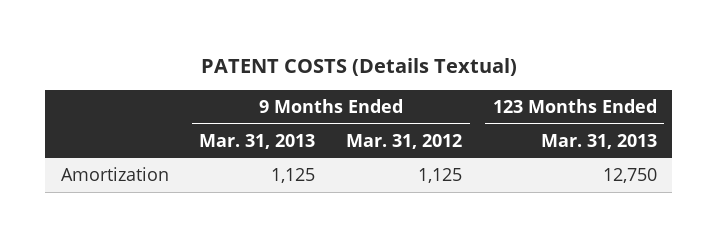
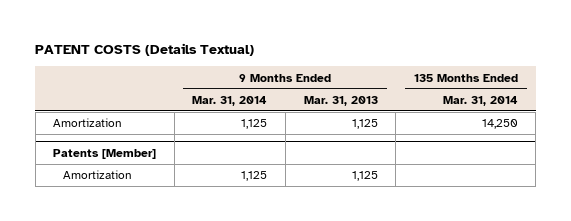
- | 9 Months Ended Mar. 31, 2013 | 9 Months Ended Mar. 31, 2012 | 123 Months Ended Mar. 31, 2013
+ | 9 Months Ended Mar. 31, 2014 | 9 Months Ended Mar. 31, 2013 | 135 Months Ended Mar. 31, 2014
+ Patents [Member]
+ Amortization | 1,125 | 1,125 |

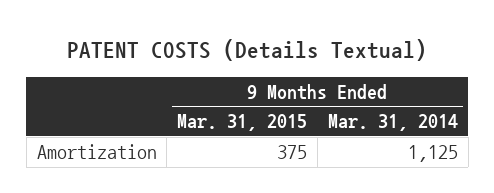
- | 9 Months Ended Mar. 31, 2014 | 9 Months Ended Mar. 31, 2013 | 135 Months Ended Mar. 31, 2014
+ | 9 Months Ended Mar. 31, 2015 | 9 Months Ended Mar. 31, 2014
- Patents [Member]
- Amortization | 1,125 | 1,125 |

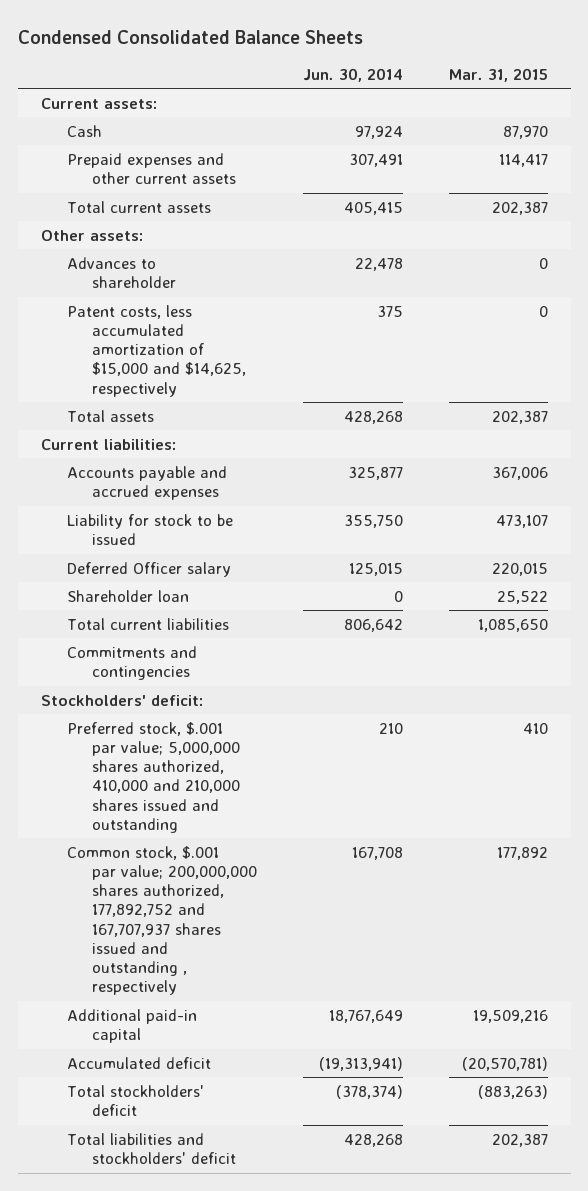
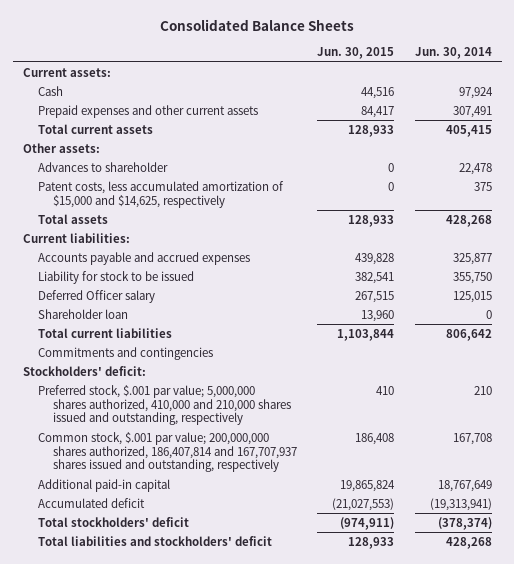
- Condensed Consolidated Balance Sheets
+ Consolidated Balance Sheets
- | Jun. 30, 2014 | Mar. 31, 2015
+ | Jun. 30, 2015 | Jun. 30, 2014
- Preferred stock, $.001 par value; 5,000,000 shares authorized, 410,000 and 210,000 shares issued and outstanding | 210 | 410
- Common stock, $.001 par value; 200,000,000 shares authorized, 177,892,752 and 167,707,937 shares issued and outstanding , respectively | 167,708 | 177,892
+ Preferred stock, $.001 par value; 5,000,000 shares authorized, 410,000 and 210,000 shares issued and outstanding, respectively | 410 | 210
+ Common stock, $.001 par value; 200,000,000 shares authorized, 186,407,814 and 167,707,937 shares issued and outstanding, respectively | 186,408 | 167,708

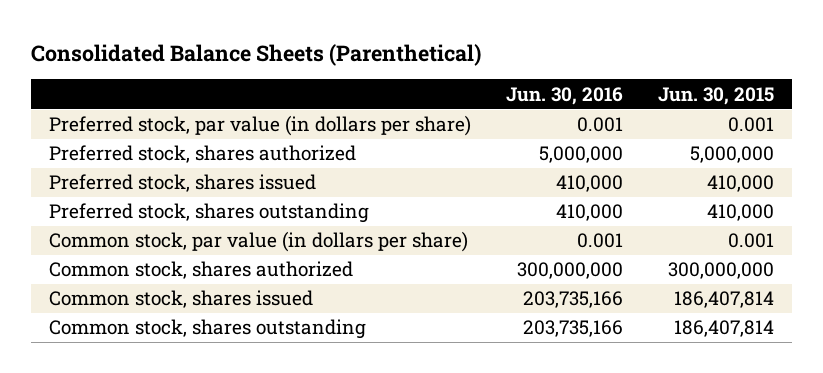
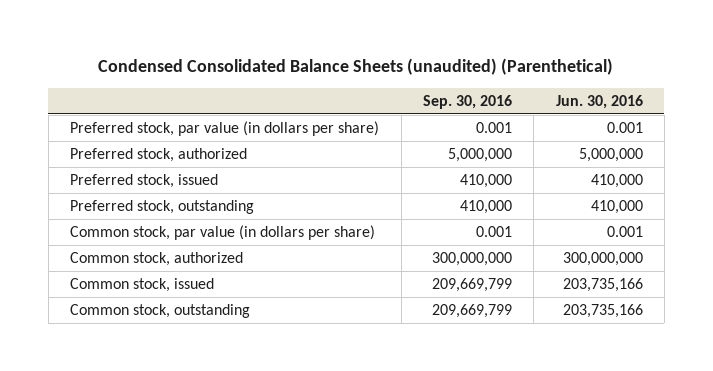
- Consolidated Balance Sheets (Parenthetical)
+ Condensed Consolidated Balance Sheets (unaudited) (Parenthetical)
- | Jun. 30, 2016 | Jun. 30, 2015
+ | Sep. 30, 2016 | Jun. 30, 2016
- Preferred stock, shares authorized | 5,000,000 | 5,000,000
- Preferred stock, shares issued | 410,000 | 410,000
- Preferred stock, shares outstanding | 410,000 | 410,000
+ Preferred stock, authorized | 5,000,000 | 5,000,000
+ Preferred stock, issued | 410,000 | 410,000
+ Preferred stock, outstanding | 410,000 | 410,000
- Common stock, shares authorized | 300,000,000 | 300,000,000
- Common stock, shares issued | 203,735,166 | 186,407,814
- Common stock, shares outstanding | 203,735,166 | 186,407,814
+ Common stock, authorized | 300,000,000 | 300,000,000
+ Common stock, issued | 209,669,799 | 203,735,166
+ Common stock, outstanding | 209,669,799 | 203,735,166

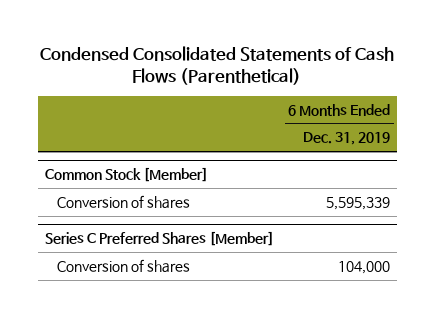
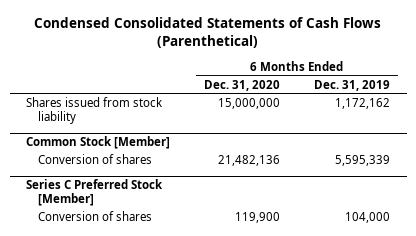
- | 6 Months Ended Dec. 31, 2019
+ | 6 Months Ended Dec. 31, 2020 | 6 Months Ended Dec. 31, 2019
+ Shares issued from stock liability | 15,000,000 | 1,172,162
- Series C Preferred Shares [Member]
+ Series C Preferred Stock [Member]

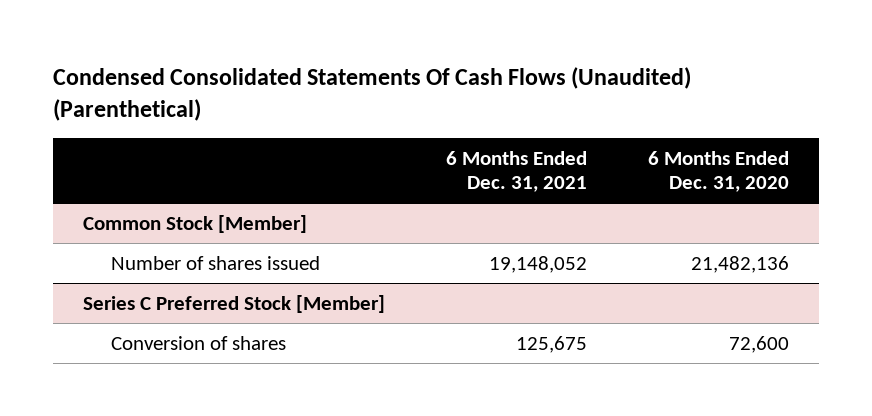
- Condensed Consolidated Statements of Cash Flows (Parenthetical)
+ Condensed Consolidated Statements Of Cash Flows (Unaudited) (Parenthetical)
- | 6 Months Ended Dec. 31, 2020 | 6 Months Ended Dec. 31, 2019
+ | 6 Months Ended Dec. 31, 2021 | 6 Months Ended Dec. 31, 2020
- Shares issued from stock liability | 15,000,000 | 1,172,162
@ Common Stock [Member]
- Conversion of shares | 21,482,136 | 5,595,339
+ Number of shares issued | 19,148,052 | 21,482,136
@ Series C Preferred Stock [Member]
- Conversion of shares | 119,900 | 104,000
+ Conversion of shares | 125,675 | 72,600

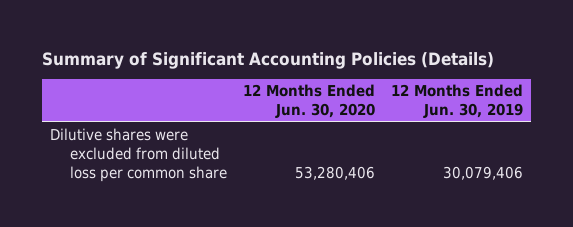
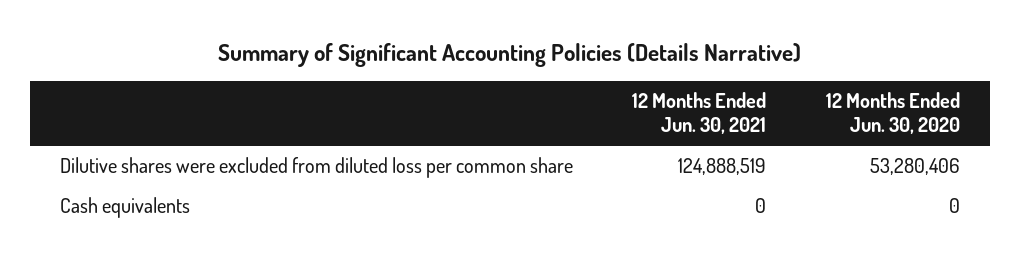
- Summary of Significant Accounting Policies (Details)
+ Summary of Significant Accounting Policies (Details Narrative)
- | 12 Months Ended Jun. 30, 2020 | 12 Months Ended Jun. 30, 2019
+ | 12 Months Ended Jun. 30, 2021 | 12 Months Ended Jun. 30, 2020
+ Cash equivalents | 0 | 0

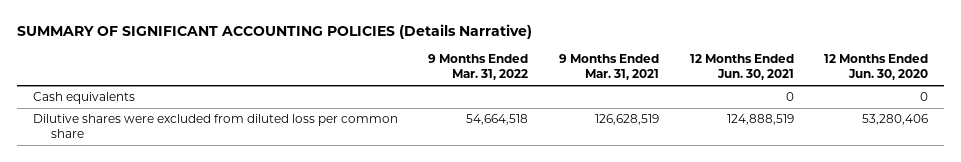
- Summary of Significant Accounting Policies (Details Narrative)
+ SUMMARY OF SIGNIFICANT ACCOUNTING POLICIES (Details Narrative)
- | 12 Months Ended Jun. 30, 2021 | 12 Months Ended Jun. 30, 2020
+ | 9 Months Ended Mar. 31, 2022 | 9 Months Ended Mar. 31, 2021 | 12 Months Ended Jun. 30, 2021 | 12 Months Ended Jun. 30, 2020
moved down: Dilutive shares were excluded from diluted loss per common share | 54,664,518 | 126,628,519 | 124,888,519 | 53,280,406

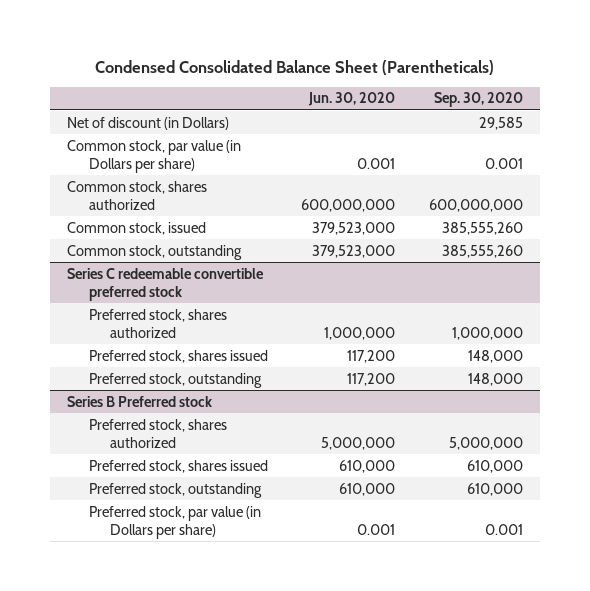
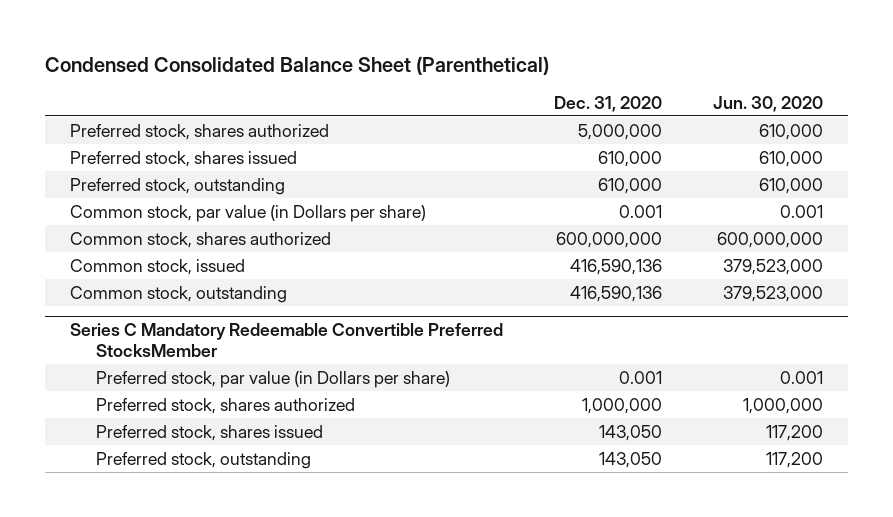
- Condensed Consolidated Balance Sheet (Parentheticals)
+ Condensed Consolidated Balance Sheet (Parenthetical)
- | Jun. 30, 2020 | Sep. 30, 2020
+ | Dec. 31, 2020 | Jun. 30, 2020
- Net of discount (in Dollars) | | 29,585
+ Preferred stock, shares authorized | 5,000,000 | 610,000
+ Preferred stock, shares issued | 610,000 | 610,000
+ Preferred stock, outstanding | 610,000 | 610,000
- Series C redeemable convertible preferred stock
+ Series C Mandatory Redeemable Convertible Preferred StocksMember
+ Preferred stock, par value (in Dollars per share) | 0.001 | 0.001
- Series B Preferred stock
- Preferred stock, shares authorized | 5,000,000 | 5,000,000
- Preferred stock, shares issued | 610,000 | 610,000
- Preferred stock, outstanding | 610,000 | 610,000
- Preferred stock, par value (in Dollars per share) | 0.001 | 0.001

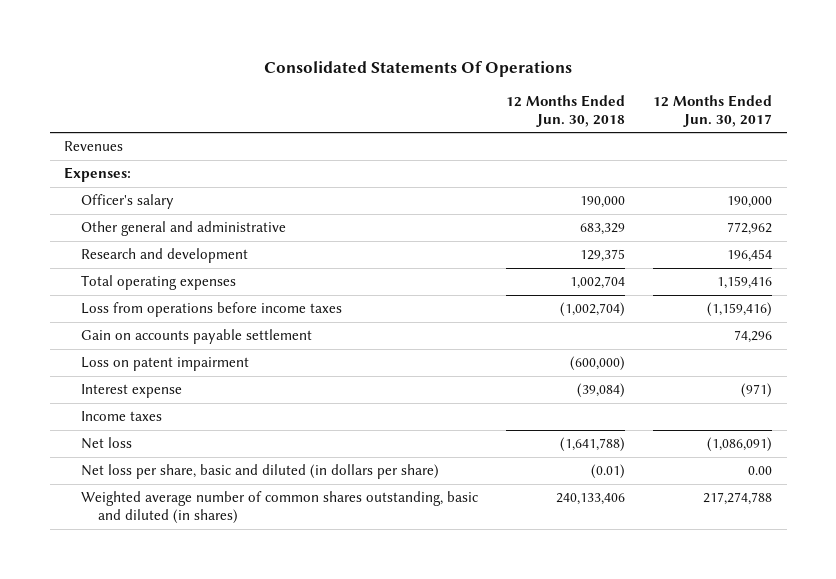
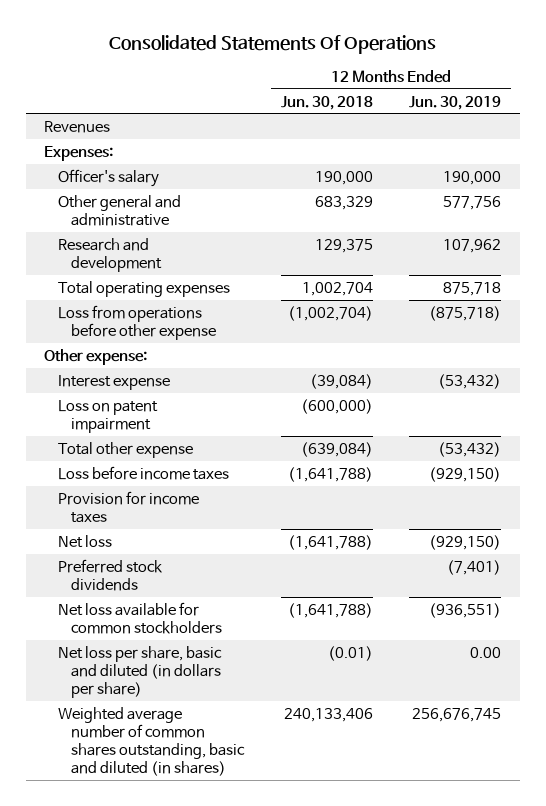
- | 12 Months Ended Jun. 30, 2018 | 12 Months Ended Jun. 30, 2017
+ | 12 Months Ended Jun. 30, 2018 | 12 Months Ended Jun. 30, 2019
- Loss from operations before income taxes | (1,002,704) | (1,159,416)
- Gain on accounts payable settlement | | 74,296
+ Loss from operations before other expense | (1,002,704) | (875,718)
+ Other expense:
- Income taxes
moved down: Loss on patent impairment | (600,000) |
+ Total other expense | (639,084) | (53,432)
+ Loss before income taxes | (1,641,788) | (929,150)
+ Provision for income taxes
+ Preferred stock dividends | | (7,401)
+ Net loss available for common stockholders | (1,641,788) | (936,551)

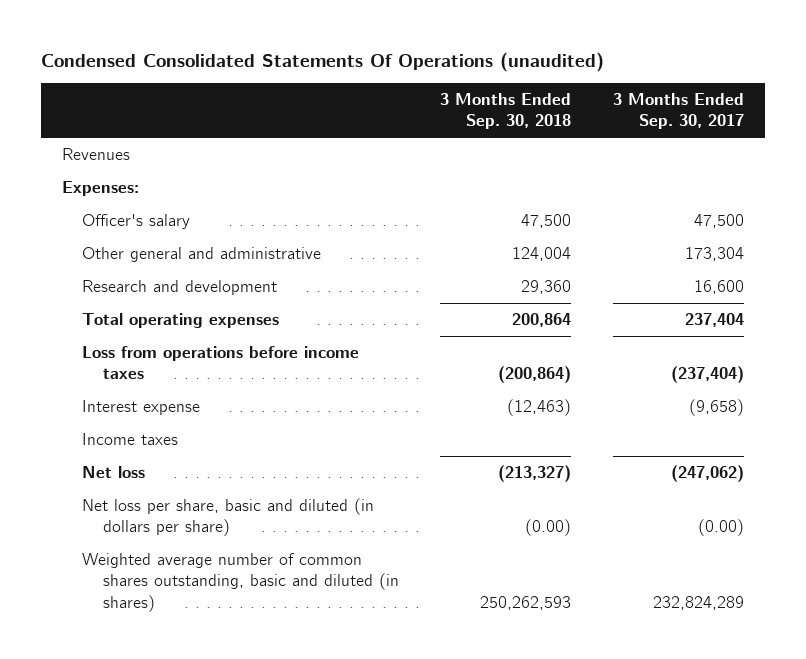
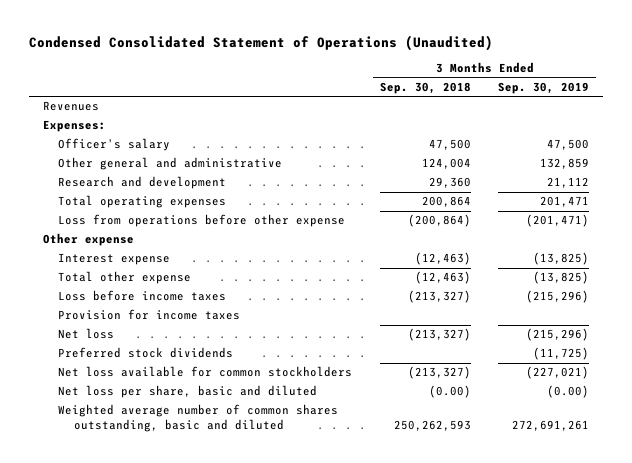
- Condensed Consolidated Statements Of Operations (unaudited)
+ Condensed Consolidated Statement of Operations (Unaudited)
- | 3 Months Ended Sep. 30, 2018 | 3 Months Ended Sep. 30, 2017
+ | 3 Months Ended Sep. 30, 2018 | 3 Months Ended Sep. 30, 2019
- Loss from operations before income taxes | (200,864) | (237,404)
+ Loss from operations before other expense | (200,864) | (201,471)
+ Other expense
- Income taxes
+ Total other expense | (12,463) | (13,825)
+ Loss before income taxes | (213,327) | (215,296)
+ Provision for income taxes
- Net loss per share, basic and diluted (in dollars per share) | (0.00) | (0.00)
- Weighted average number of common shares outstanding, basic and diluted (in shares) | 250,262,593 | 232,824,289
+ Preferred stock dividends | | (11,725)
+ Net loss available for common stockholders | (213,327) | (227,021)
+ Net loss per share, basic and diluted | (0.00) | (0.00)
+ Weighted average number of common shares outstanding, basic and diluted | 250,262,593 | 272,691,261

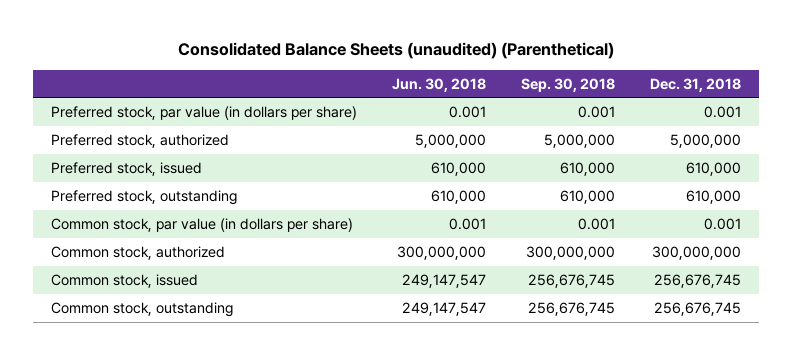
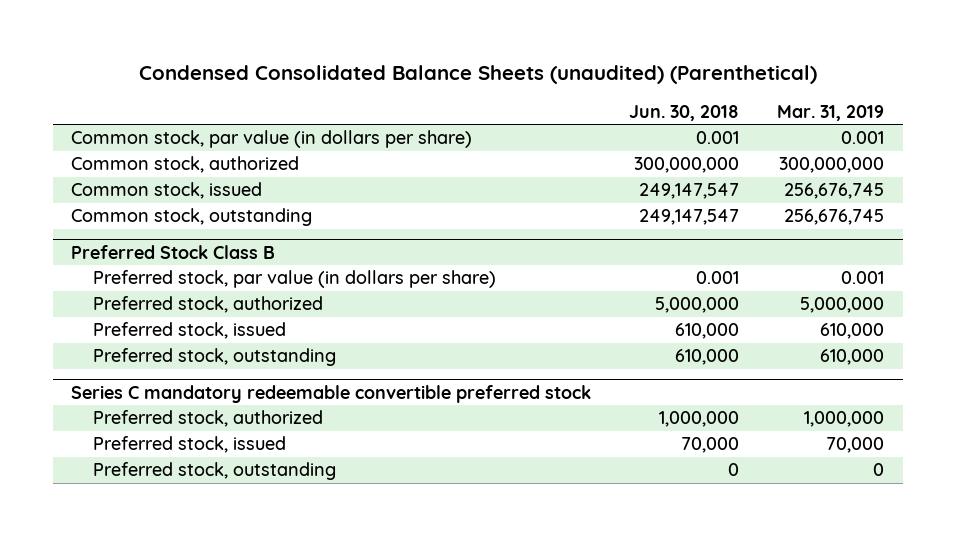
- Consolidated Balance Sheets (unaudited) (Parenthetical)
+ Condensed Consolidated Balance Sheets (unaudited) (Parenthetical)
- | Jun. 30, 2018 | Sep. 30, 2018 | Dec. 31, 2018
+ | Jun. 30, 2018 | Mar. 31, 2019
- Preferred stock, par value (in dollars per share) | 0.001 | 0.001 | 0.001
- Preferred stock, authorized | 5,000,000 | 5,000,000 | 5,000,000
- Preferred stock, issued | 610,000 | 610,000 | 610,000
- Preferred stock, outstanding | 610,000 | 610,000 | 610,000
+ Preferred Stock Class B
+ Preferred stock, par value (in dollars per share) | 0.001 | 0.001
+ Preferred stock, authorized | 5,000,000 | 5,000,000
+ Preferred stock, issued | 610,000 | 610,000
+ Preferred stock, outstanding | 610,000 | 610,000
+ Series C mandatory redeemable convertible preferred stock
+ Preferred stock, authorized | 1,000,000 | 1,000,000
+ Preferred stock, issued | 70,000 | 70,000
+ Preferred stock, outstanding | 0 | 0

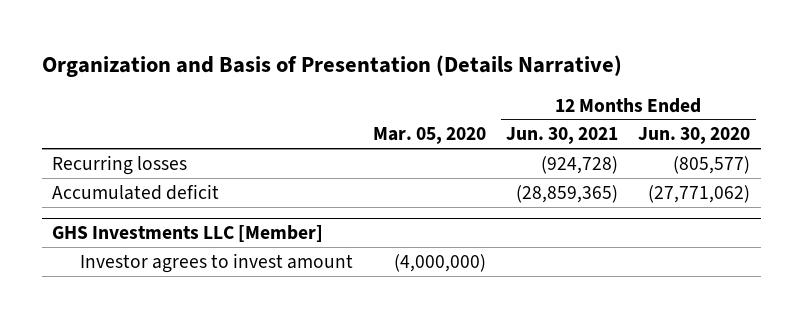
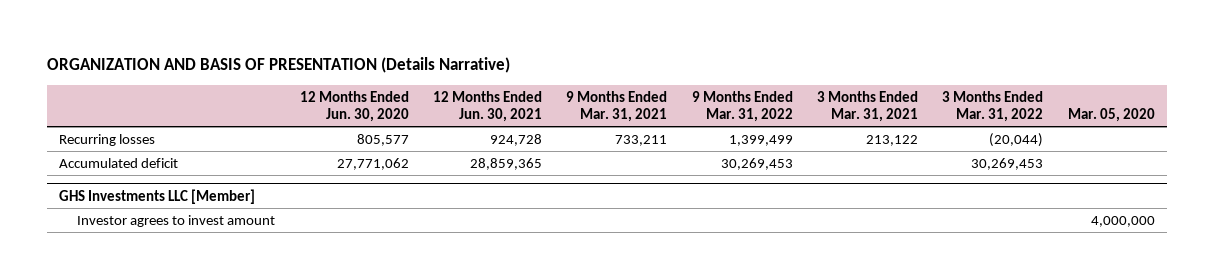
- Organization and Basis of Presentation (Details Narrative)
+ ORGANIZATION AND BASIS OF PRESENTATION (Details Narrative)
- | Mar. 05, 2020 | 12 Months Ended Jun. 30, 2021 | 12 Months Ended Jun. 30, 2020
+ | 12 Months Ended Jun. 30, 2020 | 12 Months Ended Jun. 30, 2021 | 9 Months Ended Mar. 31, 2021 | 9 Months Ended Mar. 31, 2022 | 3 Months Ended Mar. 31, 2021 | 3 Months Ended Mar. 31, 2022 | Mar. 05, 2020
- Recurring losses | | (924,728) | (805,577)
- Accumulated deficit | | (28,859,365) | (27,771,062)
+ Recurring losses | 805,577 | 924,728 | 733,211 | 1,399,499 | 213,122 | (20,044) |
+ Accumulated deficit | 27,771,062 | 28,859,365 | | 30,269,453 | | 30,269,453 |
@ GHS Investments LLC [Member]
- Investor agrees to invest amount | (4,000,000) | |
+ Investor agrees to invest amount | | | | | | | 4,000,000

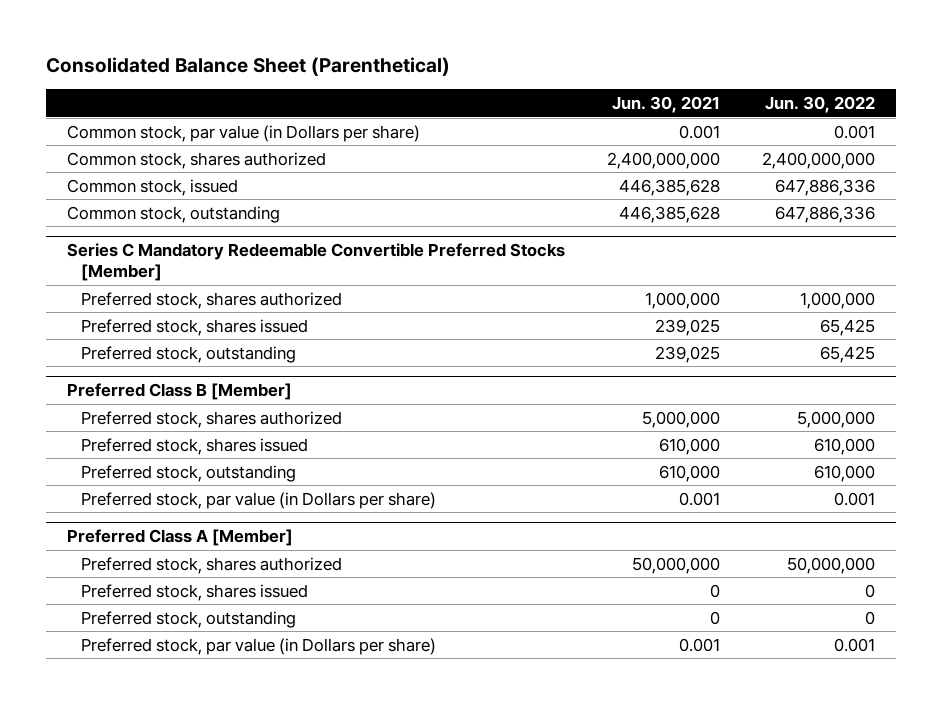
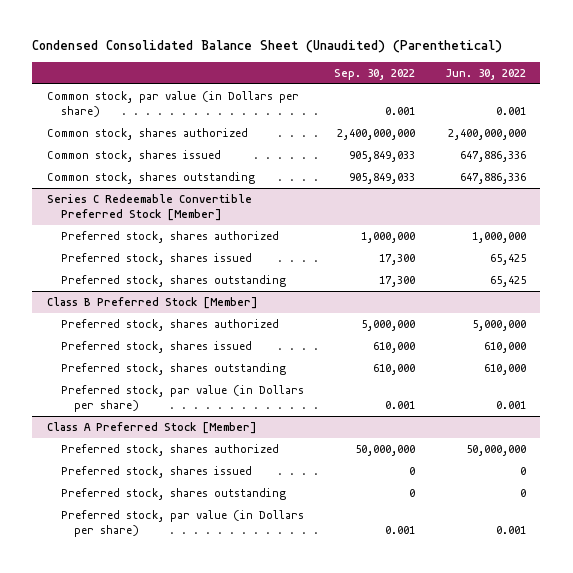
- Consolidated Balance Sheet (Parenthetical)
+ Condensed Consolidated Balance Sheet (Unaudited) (Parenthetical)
- | Jun. 30, 2021 | Jun. 30, 2022
+ | Sep. 30, 2022 | Jun. 30, 2022
- Common stock, issued | 446,385,628 | 647,886,336
- Common stock, outstanding | 446,385,628 | 647,886,336
- Series C Mandatory Redeemable Convertible Preferred Stocks [Member]
+ Common stock, shares issued | 905,849,033 | 647,886,336
+ Common stock, shares outstanding | 905,849,033 | 647,886,336
+ Series C Redeemable Convertible Preferred Stock [Member]
- Preferred stock, outstanding | 239,025 | 65,425
- Preferred Class B [Member]
+ Preferred stock, shares outstanding | 17,300 | 65,425
+ Class B Preferred Stock [Member]
- Preferred stock, outstanding | 610,000 | 610,000
+ Preferred stock, shares outstanding | 610,000 | 610,000
- Preferred Class A [Member]
+ Class A Preferred Stock [Member]
- Preferred stock, outstanding | 0 | 0
+ Preferred stock, shares outstanding | 0 | 0

